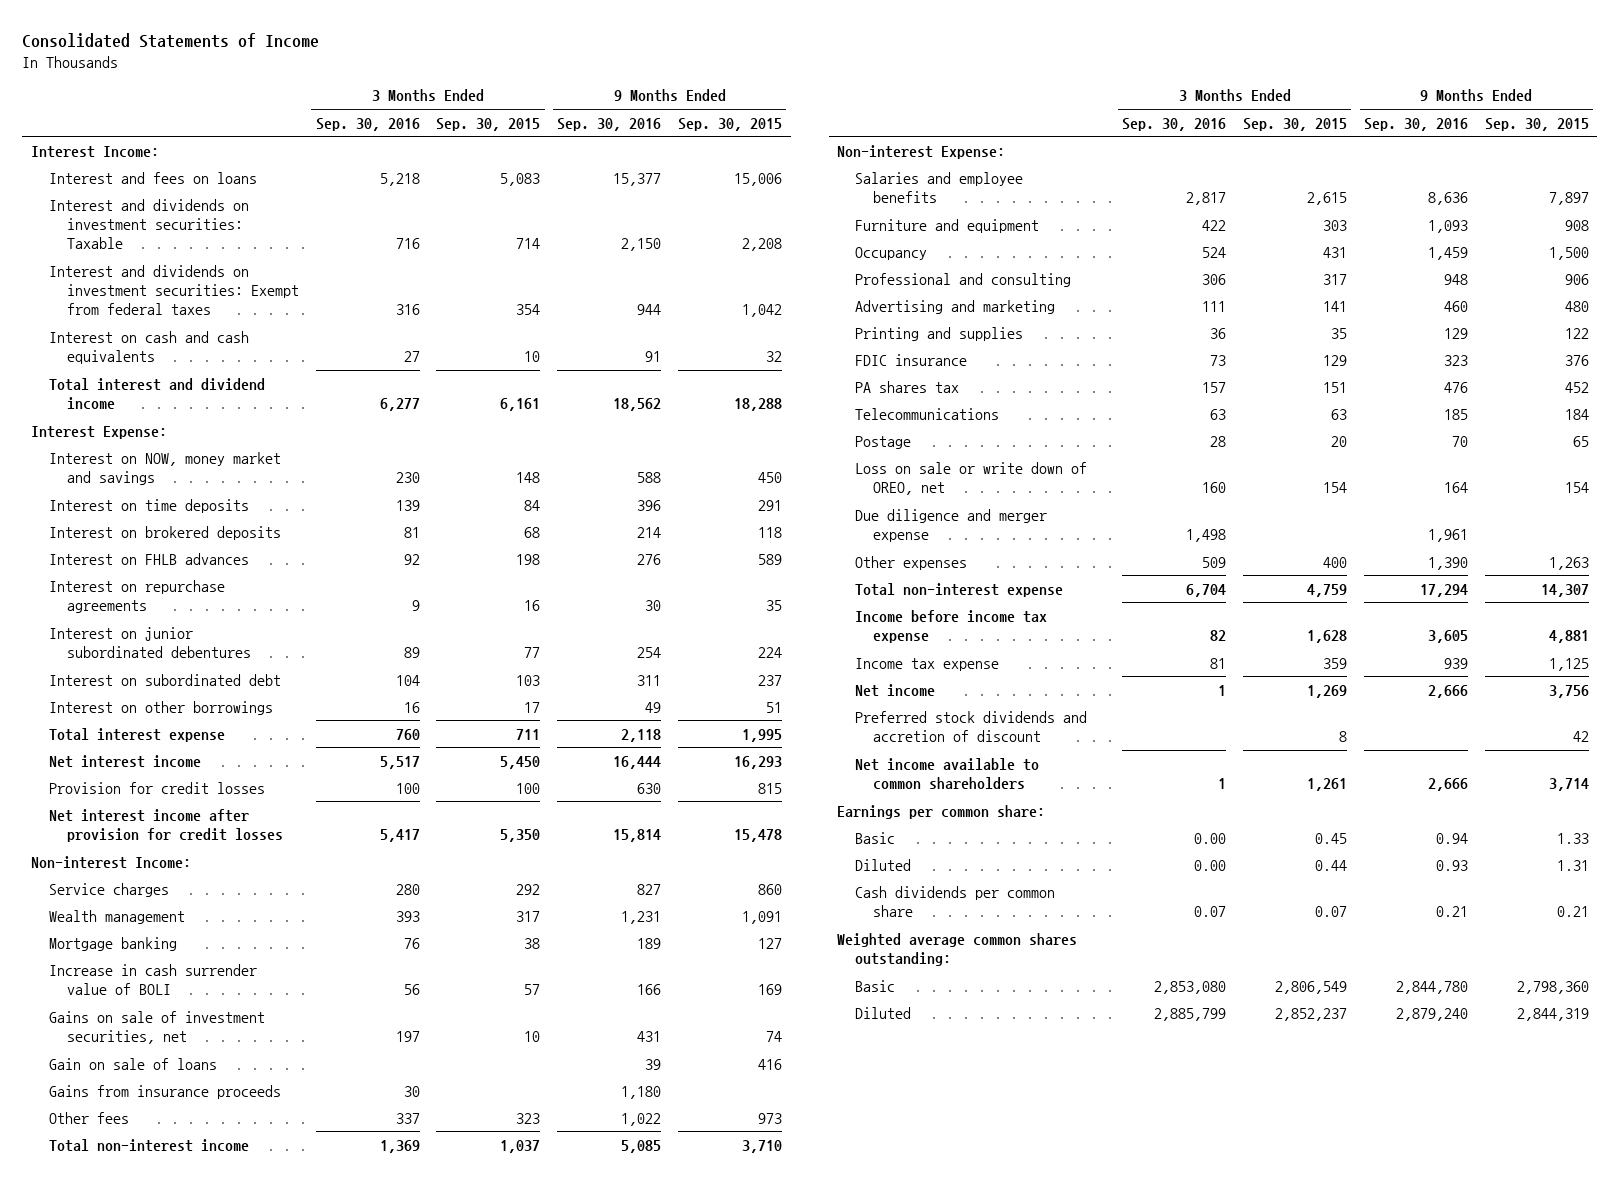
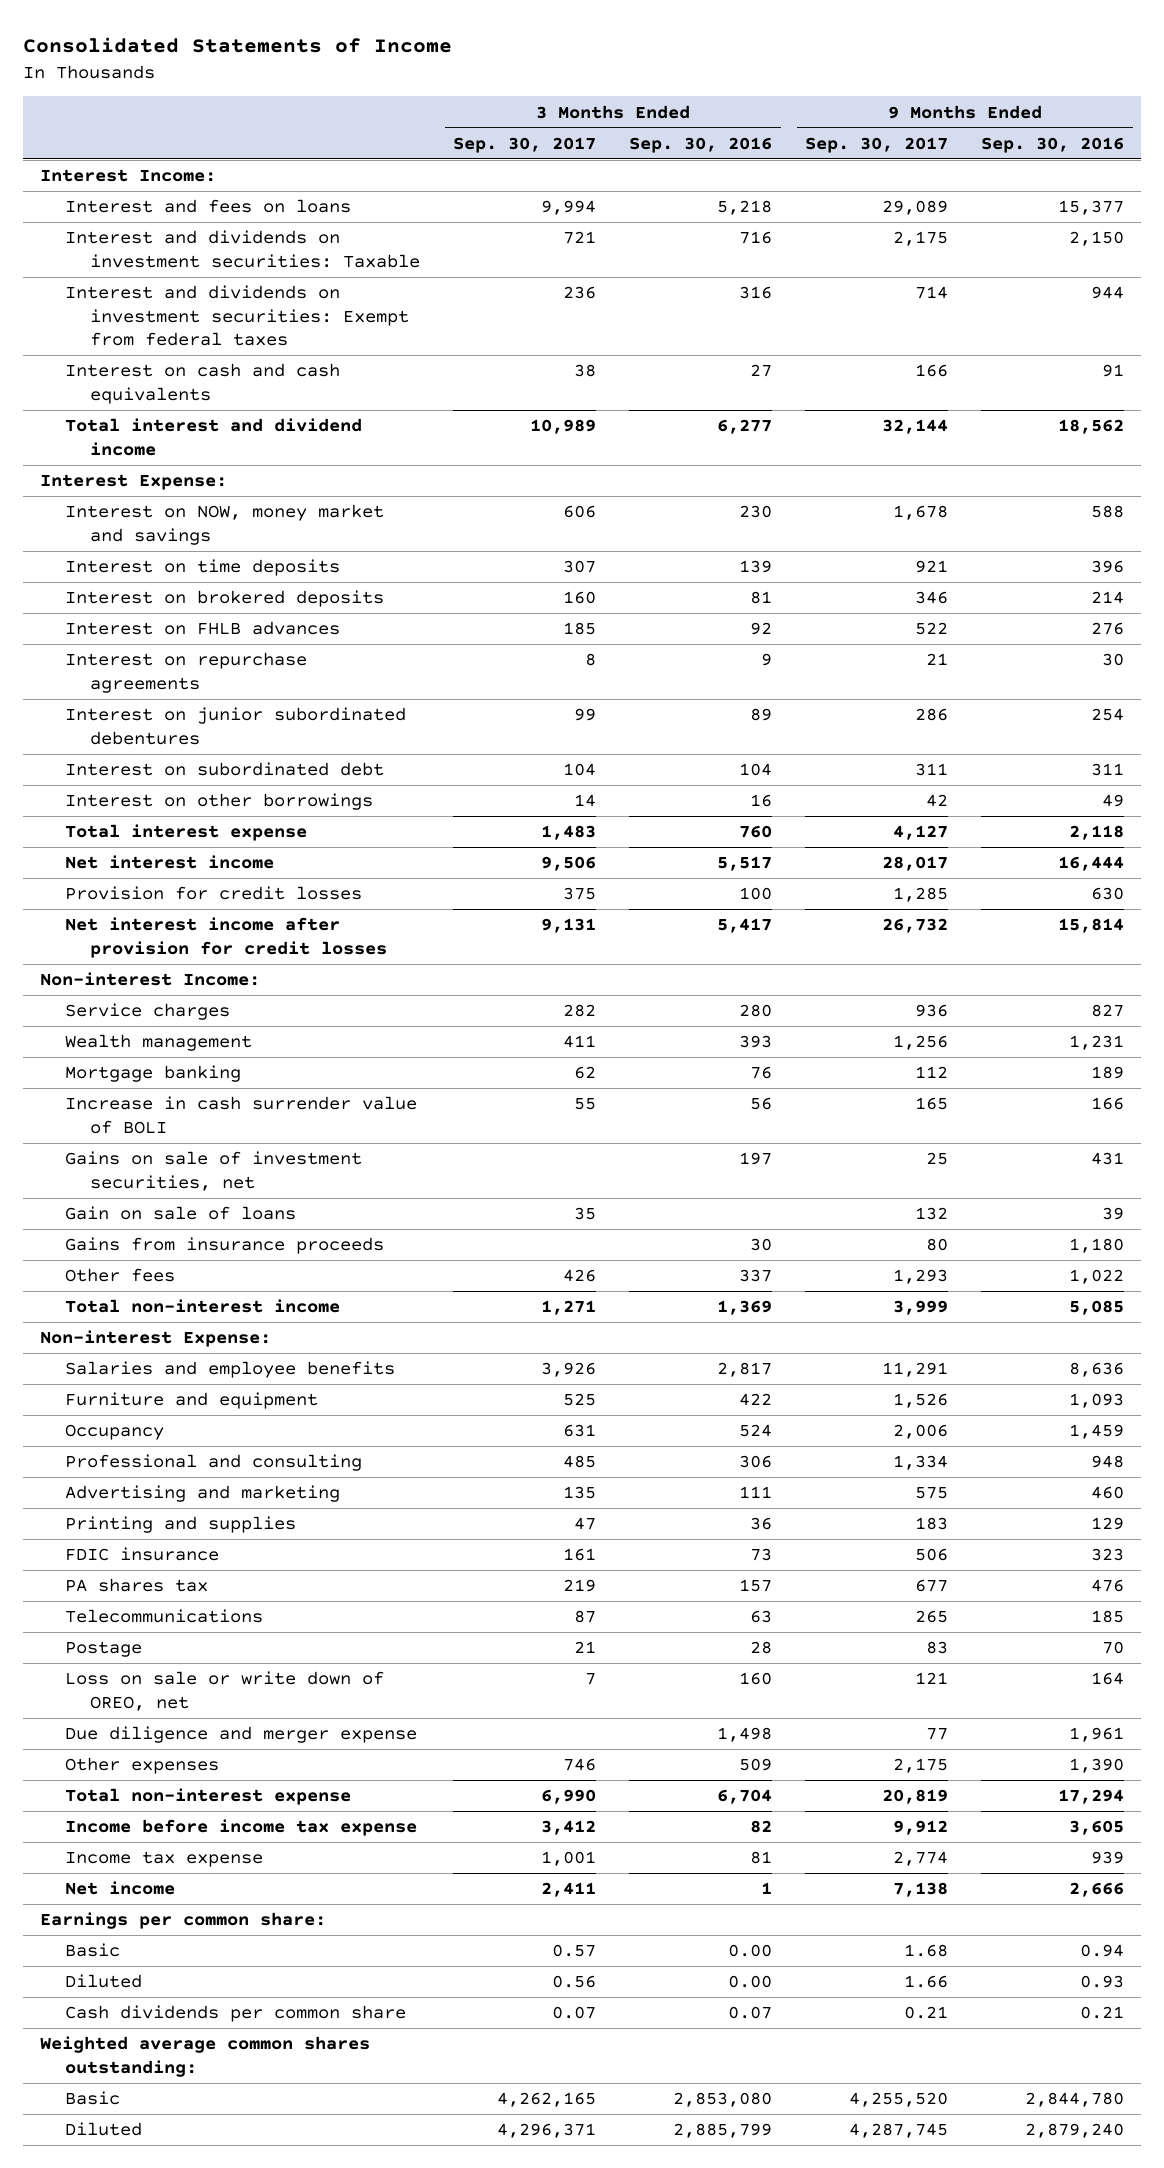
- | 3 Months Ended Sep. 30, 2016 | 3 Months Ended Sep. 30, 2015 | 9 Months Ended Sep. 30, 2016 | 9 Months Ended Sep. 30, 2015
+ | 3 Months Ended Sep. 30, 2017 | 3 Months Ended Sep. 30, 2016 | 9 Months Ended Sep. 30, 2017 | 9 Months Ended Sep. 30, 2016
- Preferred stock dividends and accretion of discount | | 8 | | 42
- Net income available to common shareholders | 1 | 1,261 | 2,666 | 3,714

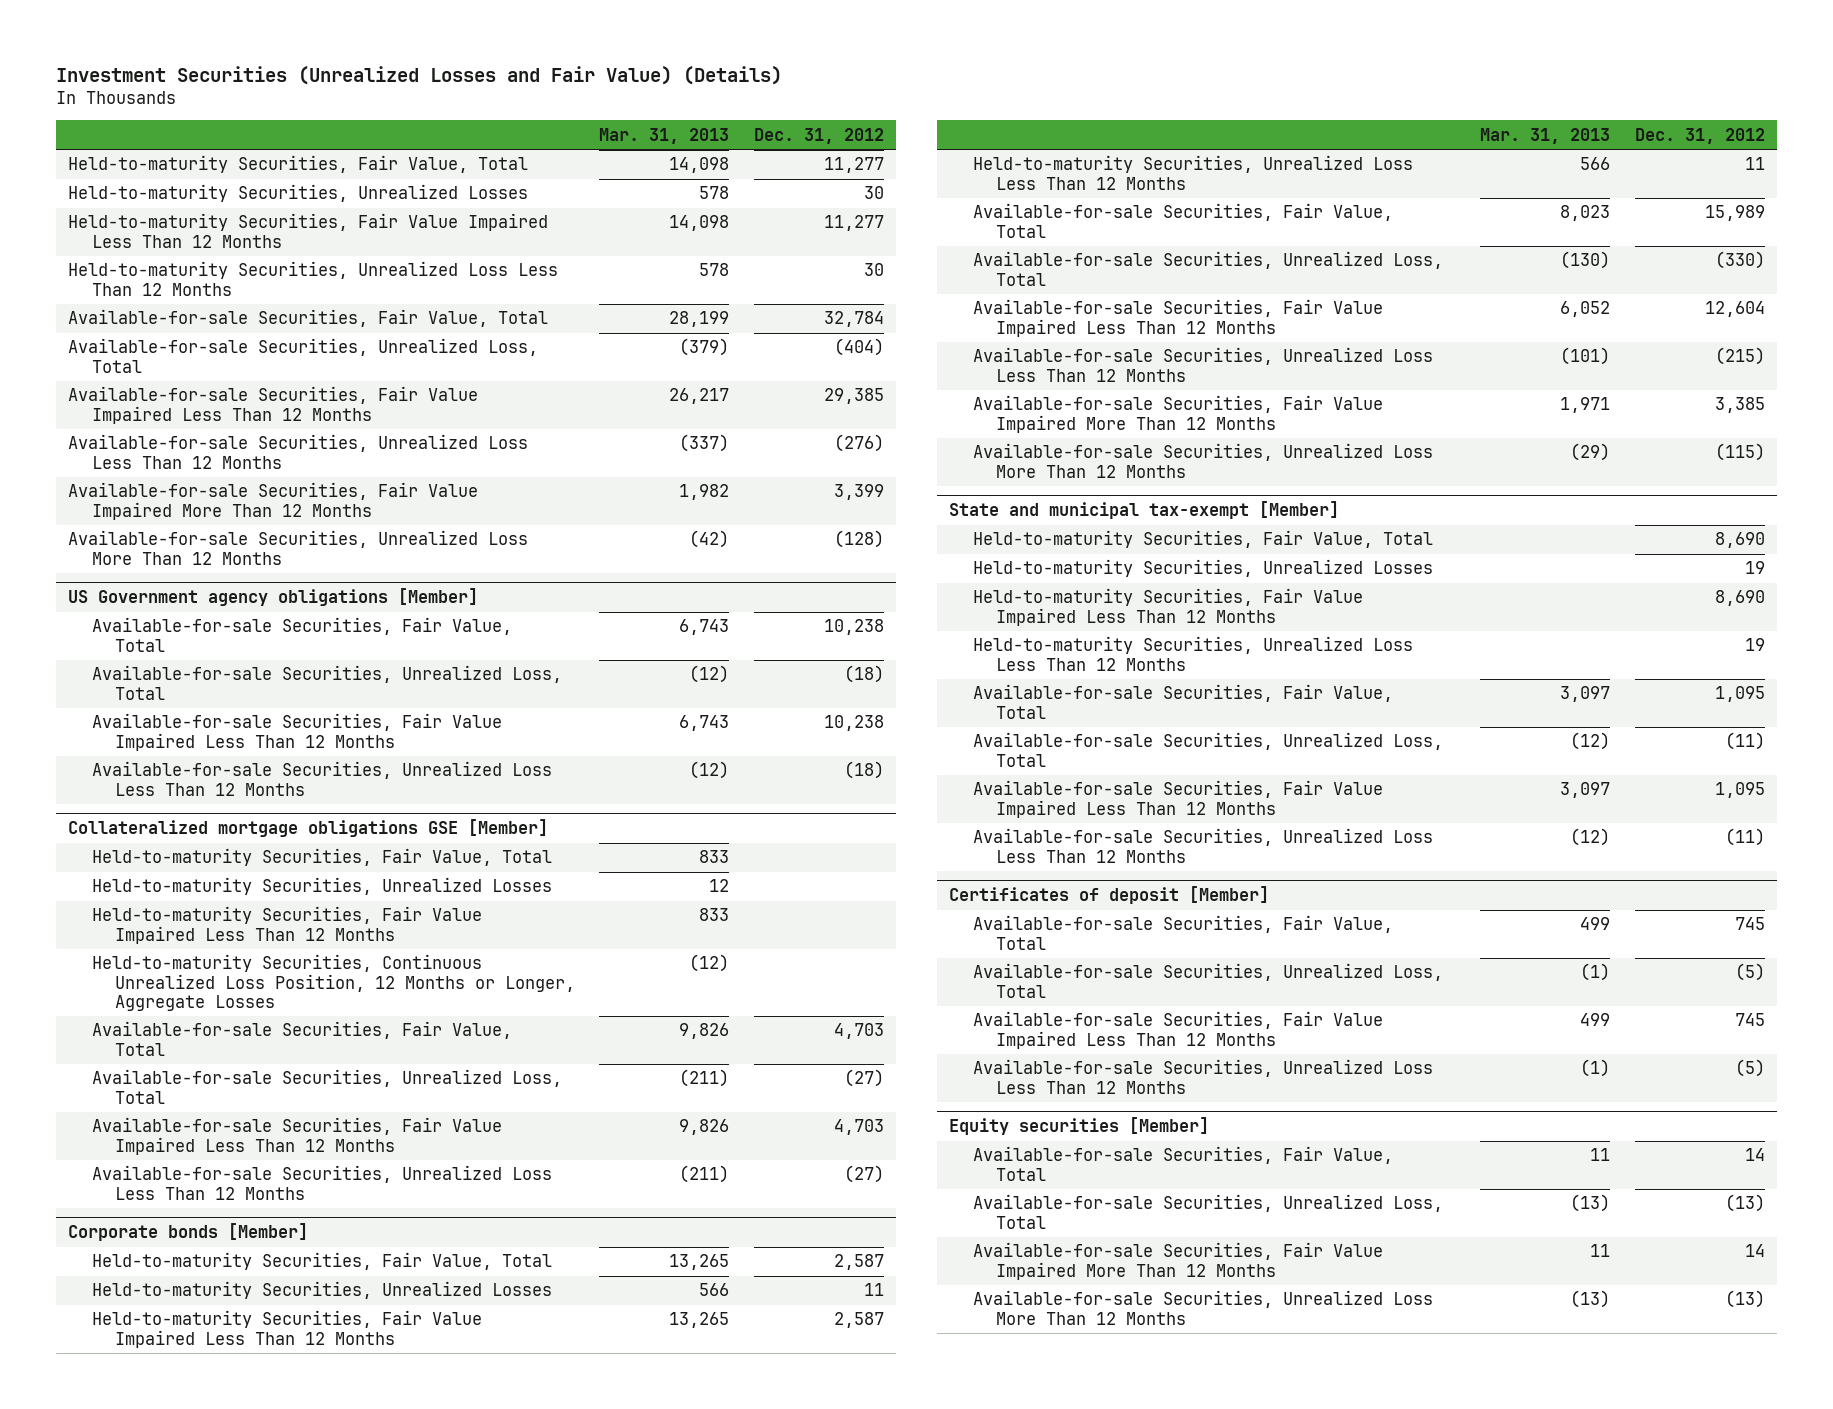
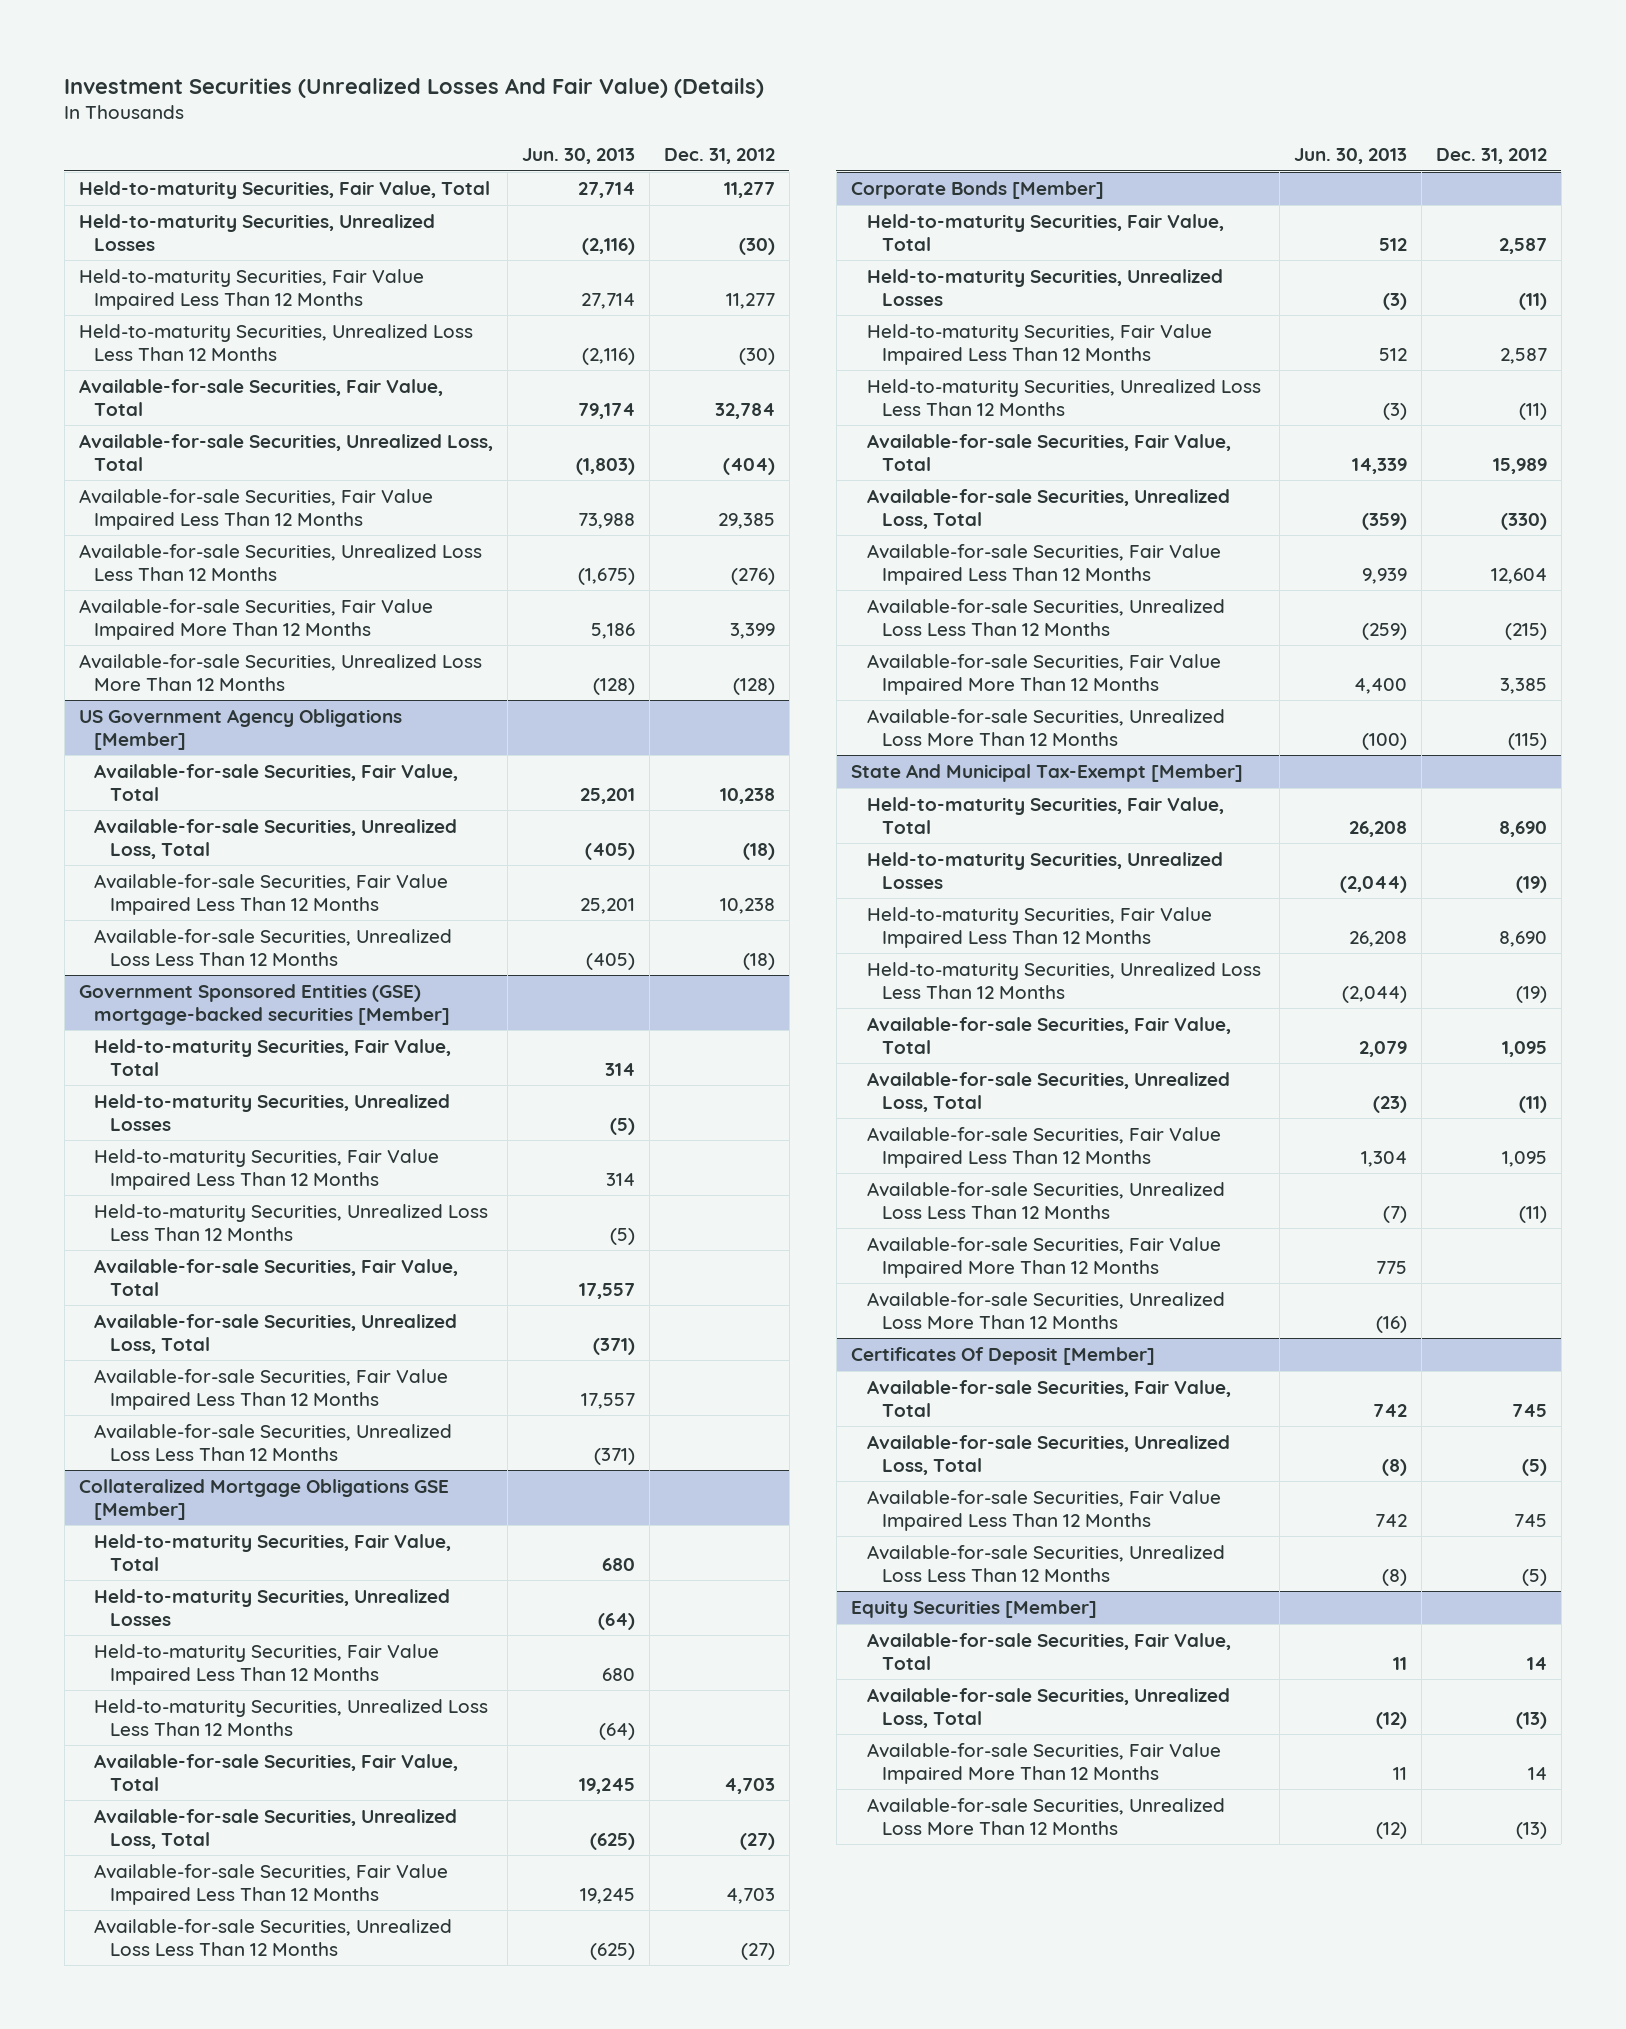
- Investment Securities (Unrealized Losses and Fair Value) (Details)
+ Investment Securities (Unrealized Losses And Fair Value) (Details)
- | Mar. 31, 2013 | Dec. 31, 2012
+ | Jun. 30, 2013 | Dec. 31, 2012
- Held-to-maturity Securities, Unrealized Losses | 578 | 30
+ Held-to-maturity Securities, Unrealized Losses | (2,116) | (30)
- Held-to-maturity Securities, Unrealized Loss Less Than 12 Months | 578 | 30
+ Held-to-maturity Securities, Unrealized Loss Less Than 12 Months | (2,116) | (30)
- US Government agency obligations [Member]
+ US Government Agency Obligations [Member]
- Collateralized mortgage obligations GSE [Member]
+ Government Sponsored Entities (GSE) mortgage-backed securities [Member]
- Held-to-maturity Securities, Continuous Unrealized Loss Position, 12 Months or Longer, Aggregate Losses | (12) |
+ Held-to-maturity Securities, Unrealized Loss Less Than 12 Months | (5) |
+ Available-for-sale Securities, Fair Value, Total | 17,557 |
+ Available-for-sale Securities, Unrealized Loss, Total | (371) |
+ Available-for-sale Securities, Fair Value Impaired Less Than 12 Months | 17,557 |
+ Available-for-sale Securities, Unrealized Loss Less Than 12 Months | (371) |
+ Collateralized Mortgage Obligations GSE [Member]
+ Held-to-maturity Securities, Fair Value, Total | 680 |
+ Held-to-maturity Securities, Unrealized Losses | (64) |
+ Held-to-maturity Securities, Fair Value Impaired Less Than 12 Months | 680 |
+ Held-to-maturity Securities, Unrealized Loss Less Than 12 Months | (64) |
- Corporate bonds [Member]
+ Corporate Bonds [Member]
- Held-to-maturity Securities, Unrealized Losses | 566 | 11
+ Held-to-maturity Securities, Unrealized Losses | (3) | (11)
- Held-to-maturity Securities, Unrealized Loss Less Than 12 Months | 566 | 11
+ Held-to-maturity Securities, Unrealized Loss Less Than 12 Months | (3) | (11)
- State and municipal tax-exempt [Member]
+ State And Municipal Tax-Exempt [Member]
- Held-to-maturity Securities, Unrealized Losses | | 19
+ Held-to-maturity Securities, Unrealized Losses | (2,044) | (19)
- Held-to-maturity Securities, Unrealized Loss Less Than 12 Months | | 19
+ Held-to-maturity Securities, Unrealized Loss Less Than 12 Months | (2,044) | (19)
- Certificates of deposit [Member]
+ Available-for-sale Securities, Fair Value Impaired More Than 12 Months | 775 |
+ Available-for-sale Securities, Unrealized Loss More Than 12 Months | (16) |
+ Certificates Of Deposit [Member]
- Equity securities [Member]
+ Equity Securities [Member]

